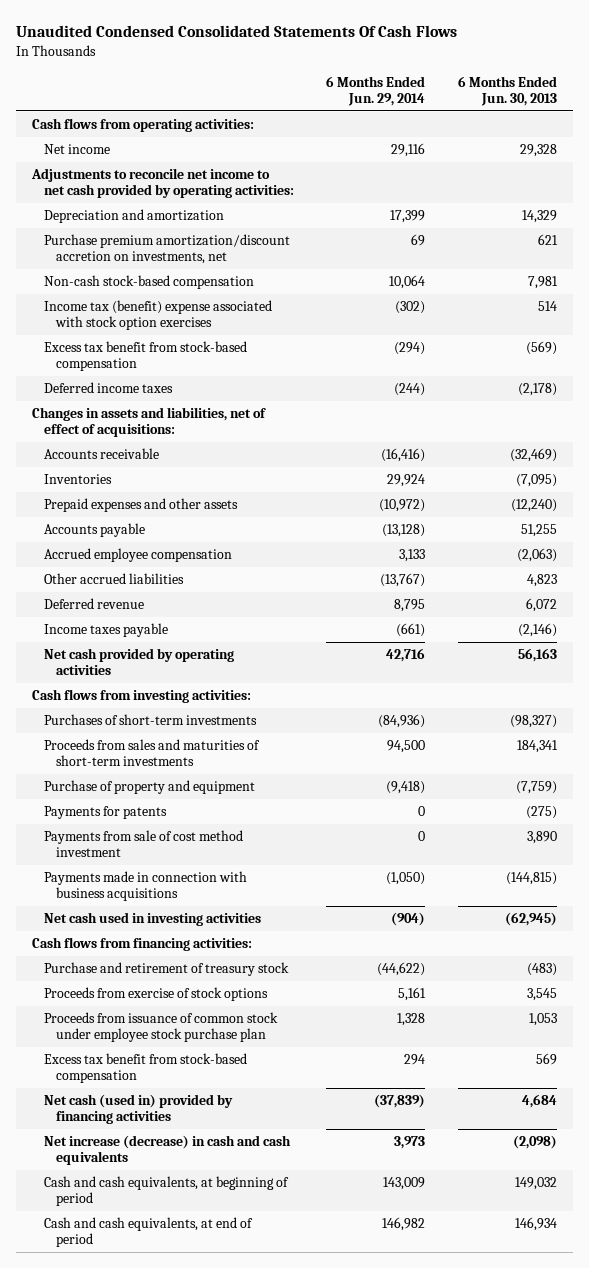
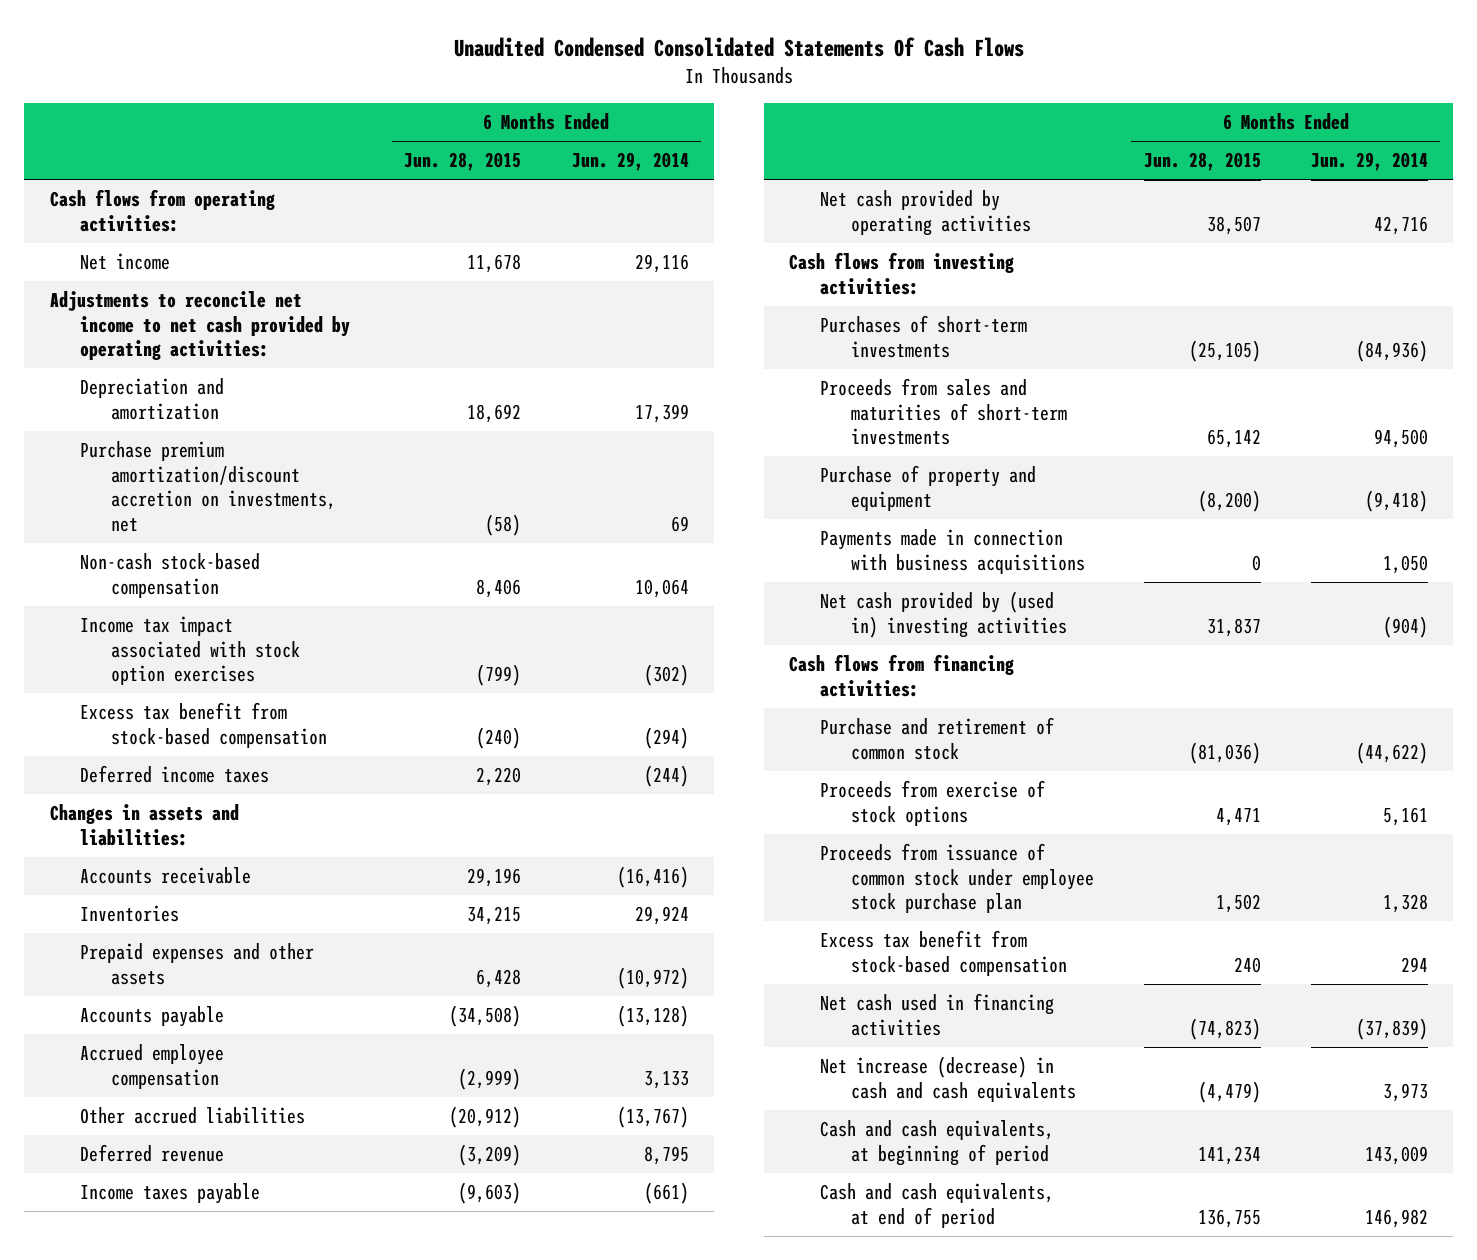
- | 6 Months Ended Jun. 29, 2014 | 6 Months Ended Jun. 30, 2013
+ | 6 Months Ended Jun. 28, 2015 | 6 Months Ended Jun. 29, 2014
- Income tax (benefit) expense associated with stock option exercises | (302) | 514
+ Income tax impact associated with stock option exercises | (799) | (302)
- Changes in assets and liabilities, net of effect of acquisitions:
+ Changes in assets and liabilities:
- Payments for patents | 0 | (275)
- Payments from sale of cost method investment | 0 | 3,890
- Payments made in connection with business acquisitions | (1,050) | (144,815)
- Net cash used in investing activities | (904) | (62,945)
+ Payments made in connection with business acquisitions | 0 | 1,050
+ Net cash provided by (used in) investing activities | 31,837 | (904)
- Purchase and retirement of treasury stock | (44,622) | (483)
+ Purchase and retirement of common stock | (81,036) | (44,622)
- Net cash (used in) provided by financing activities | (37,839) | 4,684
+ Net cash used in financing activities | (74,823) | (37,839)

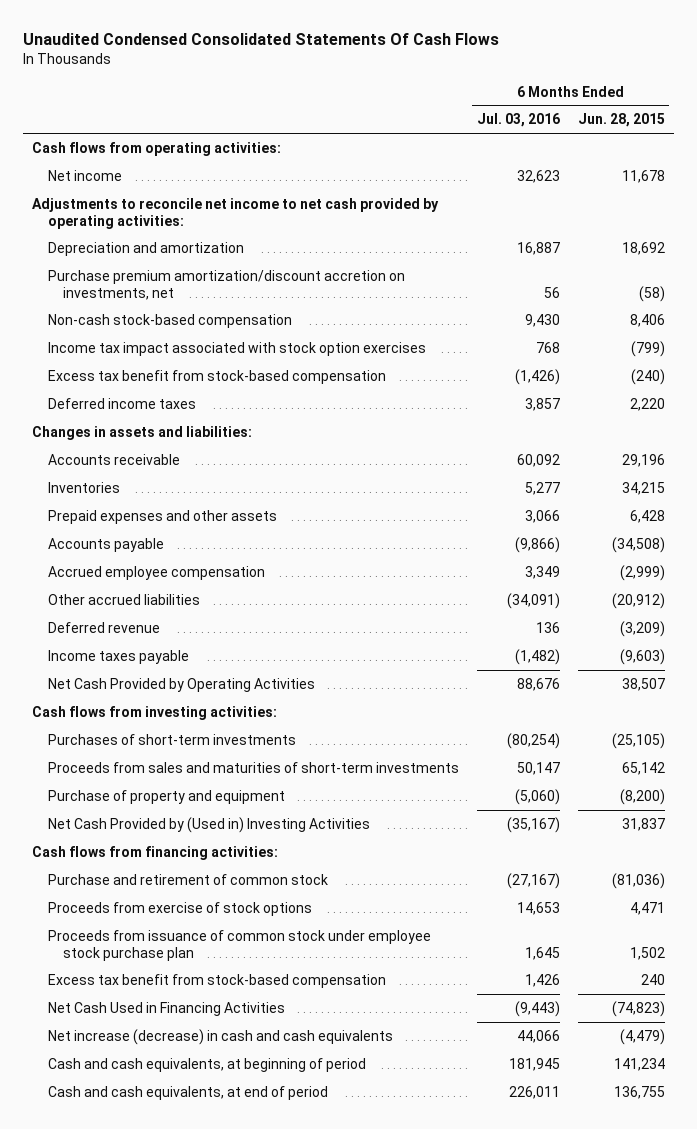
- | 6 Months Ended Jun. 28, 2015 | 6 Months Ended Jun. 29, 2014
+ | 6 Months Ended Jul. 03, 2016 | 6 Months Ended Jun. 28, 2015
- Net cash provided by operating activities | 38,507 | 42,716
+ Net Cash Provided by Operating Activities | 88,676 | 38,507
- Payments made in connection with business acquisitions | 0 | 1,050
- Net cash provided by (used in) investing activities | 31,837 | (904)
+ Net Cash Provided by (Used in) Investing Activities | (35,167) | 31,837
- Net cash used in financing activities | (74,823) | (37,839)
+ Net Cash Used in Financing Activities | (9,443) | (74,823)

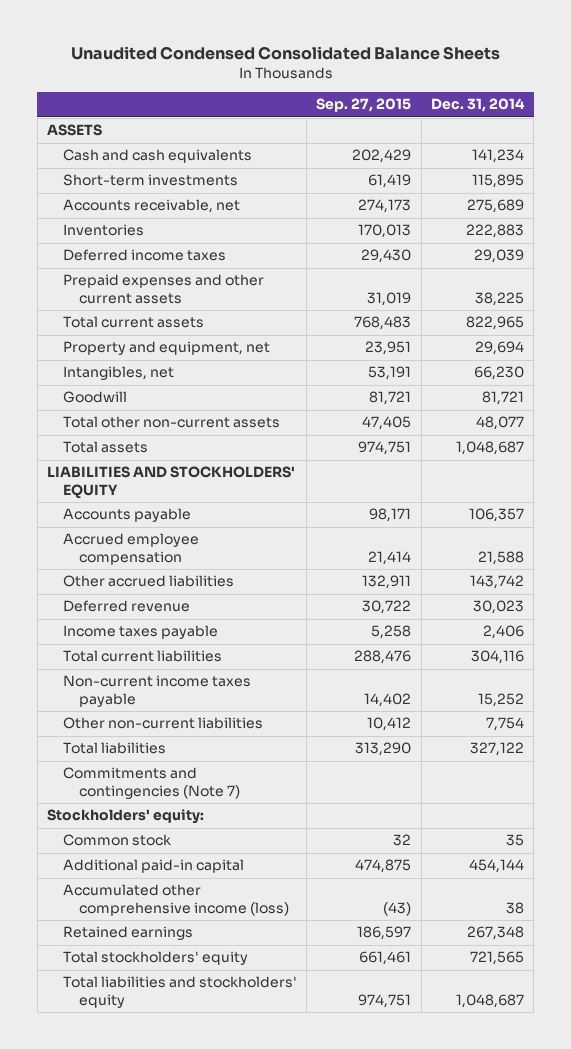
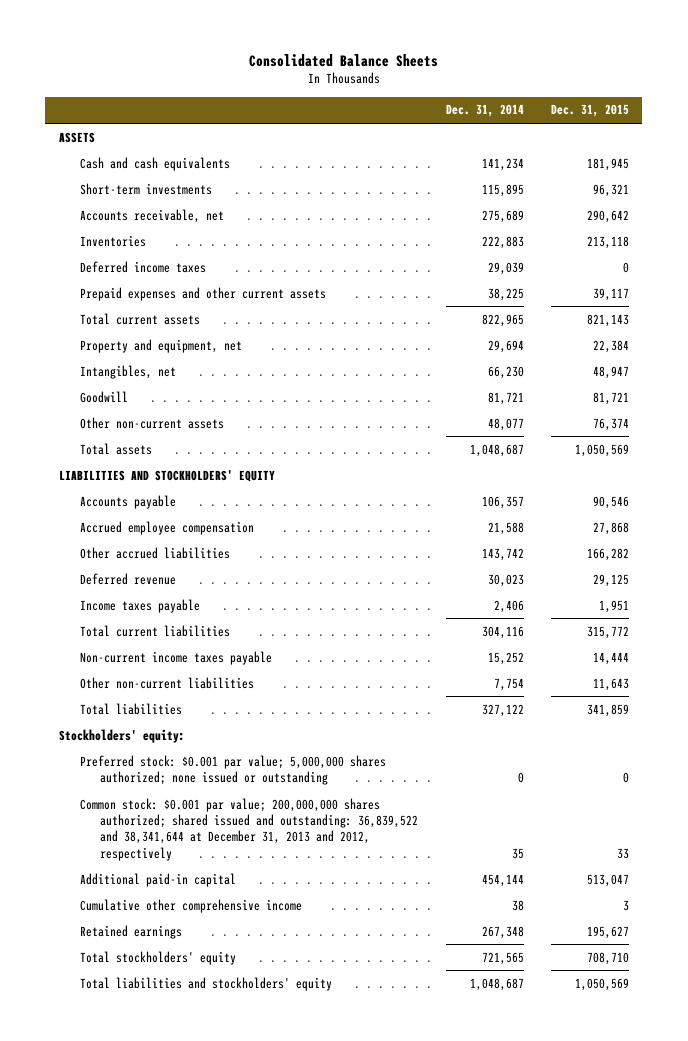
- Unaudited Condensed Consolidated Balance Sheets
+ Consolidated Balance Sheets
- | Sep. 27, 2015 | Dec. 31, 2014
+ | Dec. 31, 2014 | Dec. 31, 2015
- Total other non-current assets | 47,405 | 48,077
+ Other non-current assets | 48,077 | 76,374
- Commitments and contingencies (Note 7)
- Common stock | 32 | 35
+ Preferred stock: $0.001 par value; 5,000,000 shares authorized; none issued or outstanding | 0 | 0
+ Common stock: $0.001 par value; 200,000,000 shares authorized; shared issued and outstanding: 36,839,522 and 38,341,644 at December 31, 2013 and 2012, respectively | 35 | 33
- Accumulated other comprehensive income (loss) | (43) | 38
+ Cumulative other comprehensive income | 38 | 3

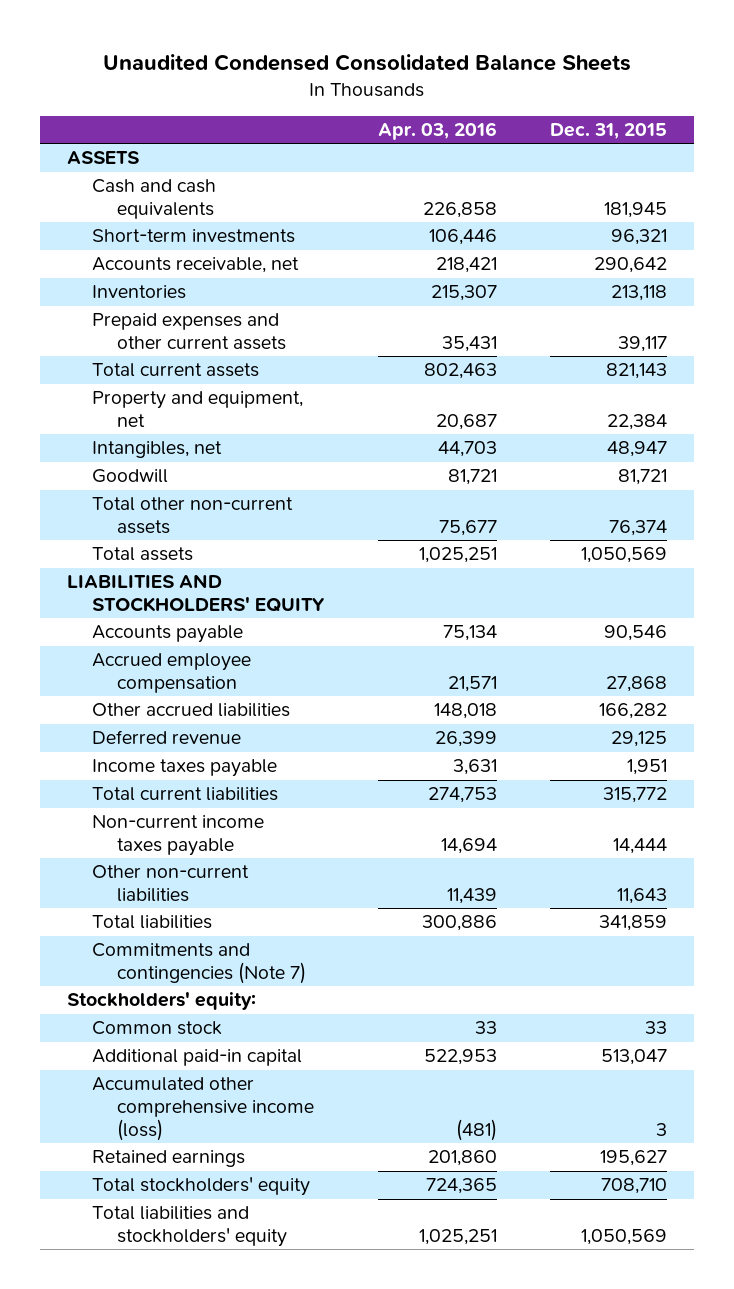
- Consolidated Balance Sheets
+ Unaudited Condensed Consolidated Balance Sheets
- | Dec. 31, 2014 | Dec. 31, 2015
+ | Apr. 03, 2016 | Dec. 31, 2015
- Deferred income taxes | 29,039 | 0
- Other non-current assets | 48,077 | 76,374
+ Total other non-current assets | 75,677 | 76,374
+ Commitments and contingencies (Note 7)
- Preferred stock: $0.001 par value; 5,000,000 shares authorized; none issued or outstanding | 0 | 0
- Common stock: $0.001 par value; 200,000,000 shares authorized; shared issued and outstanding: 36,839,522 and 38,341,644 at December 31, 2013 and 2012, respectively | 35 | 33
+ Common stock | 33 | 33
- Cumulative other comprehensive income | 38 | 3
+ Accumulated other comprehensive income (loss) | (481) | 3

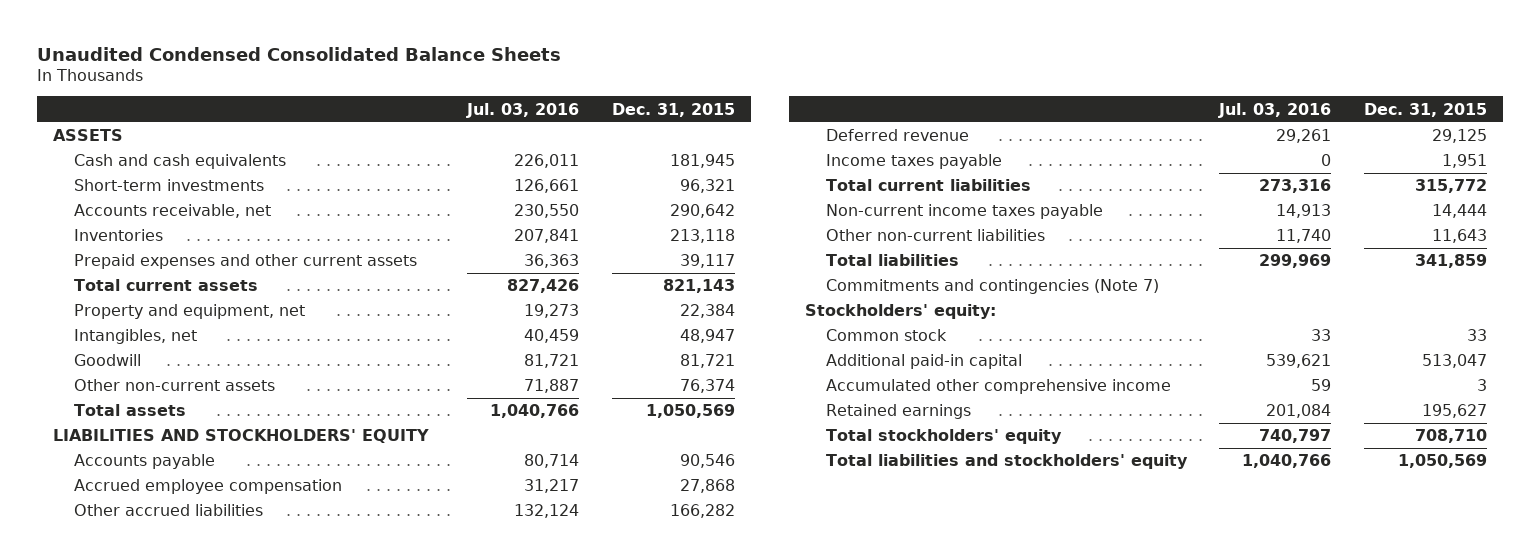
- | Apr. 03, 2016 | Dec. 31, 2015
+ | Jul. 03, 2016 | Dec. 31, 2015
- Total other non-current assets | 75,677 | 76,374
+ Other non-current assets | 71,887 | 76,374
- Accumulated other comprehensive income (loss) | (481) | 3
+ Accumulated other comprehensive income | 59 | 3

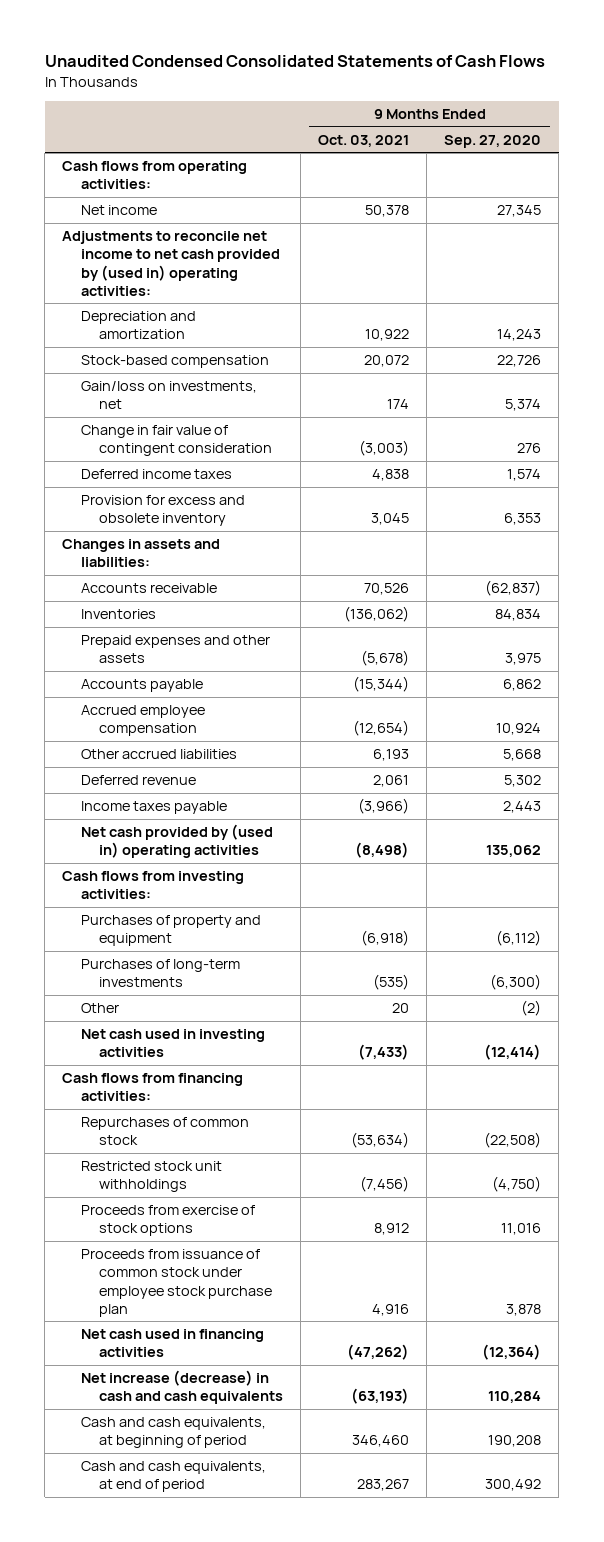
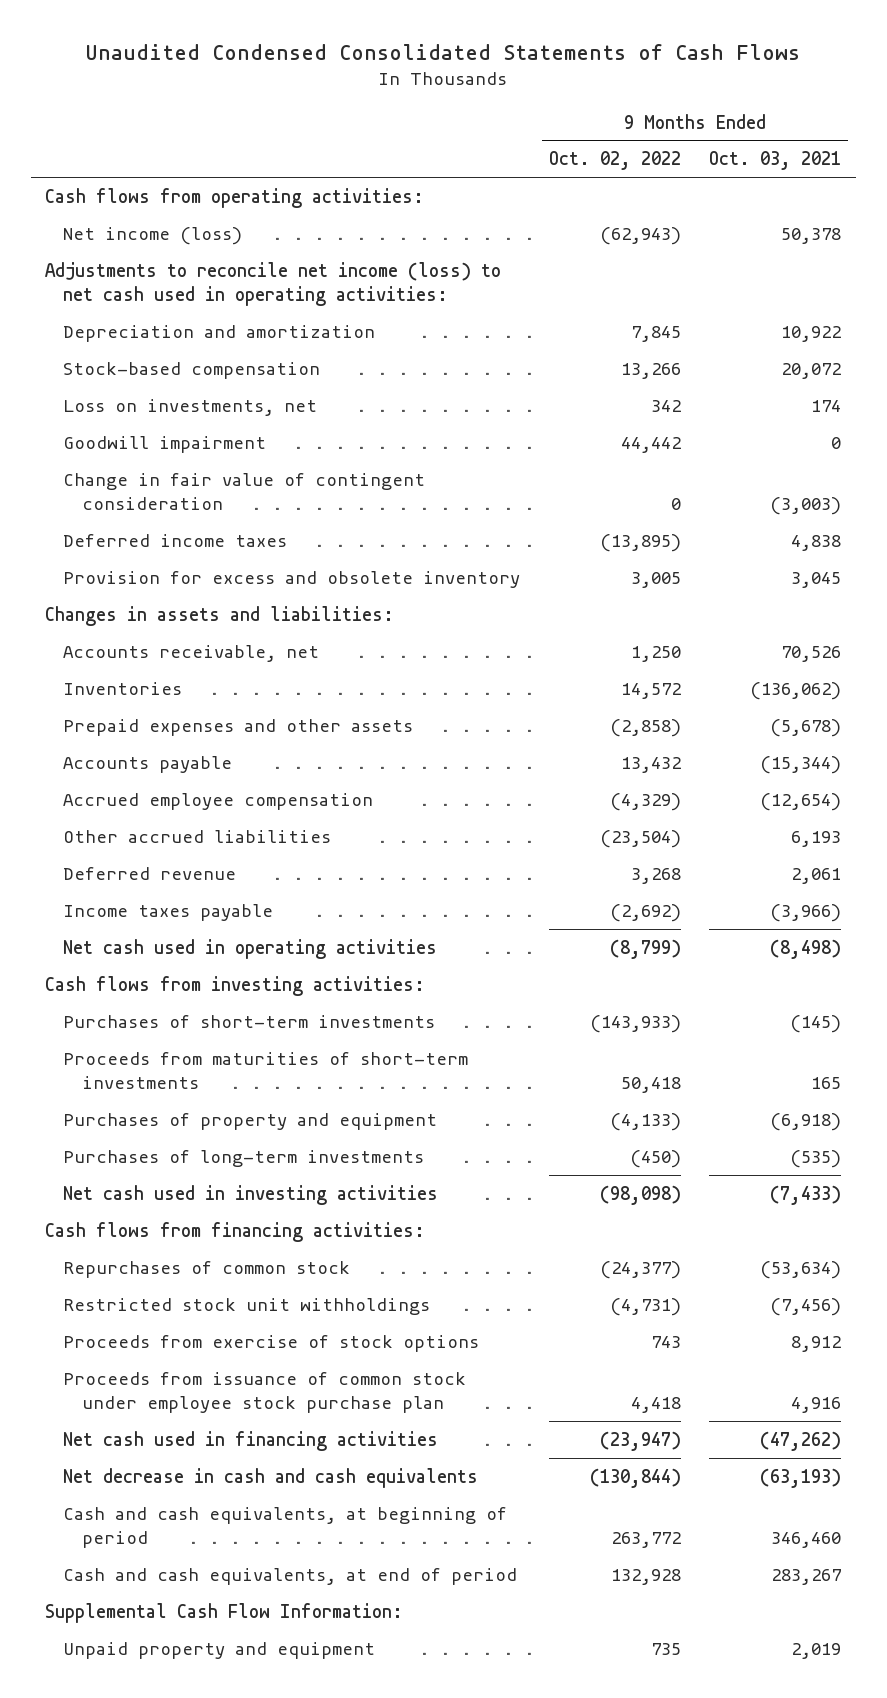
- | 9 Months Ended Oct. 03, 2021 | 9 Months Ended Sep. 27, 2020
+ | 9 Months Ended Oct. 02, 2022 | 9 Months Ended Oct. 03, 2021
- Net income | 50,378 | 27,345
- Adjustments to reconcile net income to net cash provided by (used in) operating activities:
+ Net income (loss) | (62,943) | 50,378
+ Adjustments to reconcile net income (loss) to net cash used in operating activities:
- Gain/loss on investments, net | 174 | 5,374
+ Loss on investments, net | 342 | 174
+ Goodwill impairment | 44,442 | 0
- Accounts receivable | 70,526 | (62,837)
+ Accounts receivable, net | 1,250 | 70,526
- Net cash provided by (used in) operating activities | (8,498) | 135,062
+ Net cash used in operating activities | (8,799) | (8,498)
+ Purchases of short-term investments | (143,933) | (145)
+ Proceeds from maturities of short-term investments | 50,418 | 165
- Other | 20 | (2)
- Net increase (decrease) in cash and cash equivalents | (63,193) | 110,284
+ Net decrease in cash and cash equivalents | (130,844) | (63,193)
+ Supplemental Cash Flow Information:
+ Unpaid property and equipment | 735 | 2,019

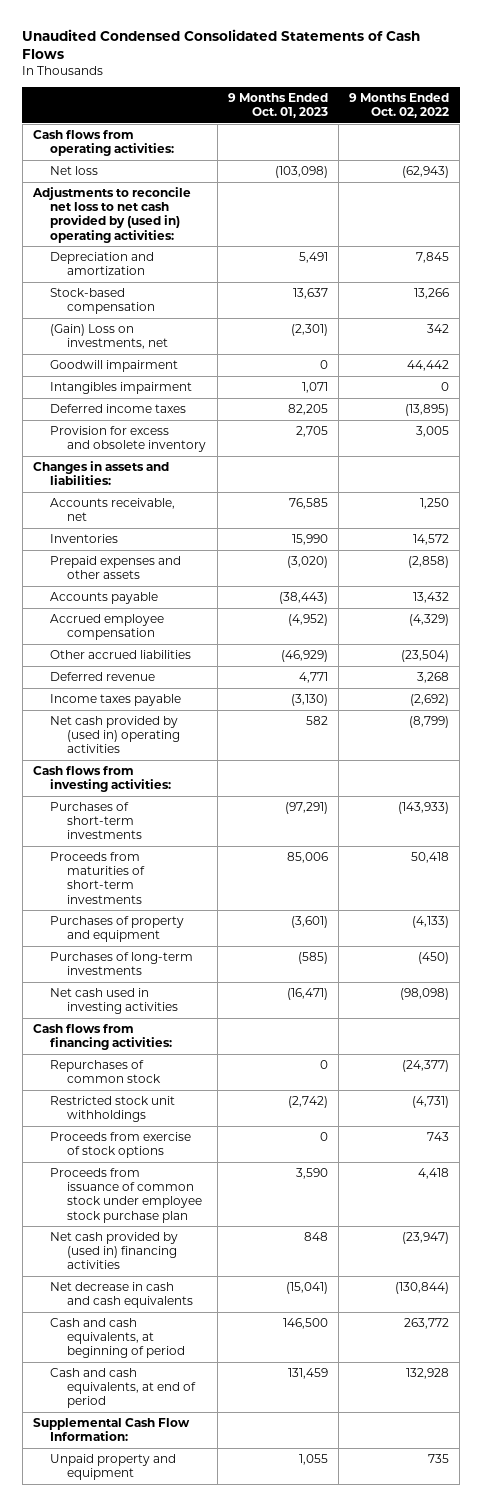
- | 9 Months Ended Oct. 02, 2022 | 9 Months Ended Oct. 03, 2021
+ | 9 Months Ended Oct. 01, 2023 | 9 Months Ended Oct. 02, 2022
- Net income (loss) | (62,943) | 50,378
- Adjustments to reconcile net income (loss) to net cash used in operating activities:
+ Net loss | (103,098) | (62,943)
+ Adjustments to reconcile net loss to net cash provided by (used in) operating activities:
- Loss on investments, net | 342 | 174
+ (Gain) Loss on investments, net | (2,301) | 342
- Change in fair value of contingent consideration | 0 | (3,003)
+ Intangibles impairment | 1,071 | 0
- Net cash used in operating activities | (8,799) | (8,498)
+ Net cash provided by (used in) operating activities | 582 | (8,799)
- Net cash used in financing activities | (23,947) | (47,262)
+ Net cash provided by (used in) financing activities | 848 | (23,947)

